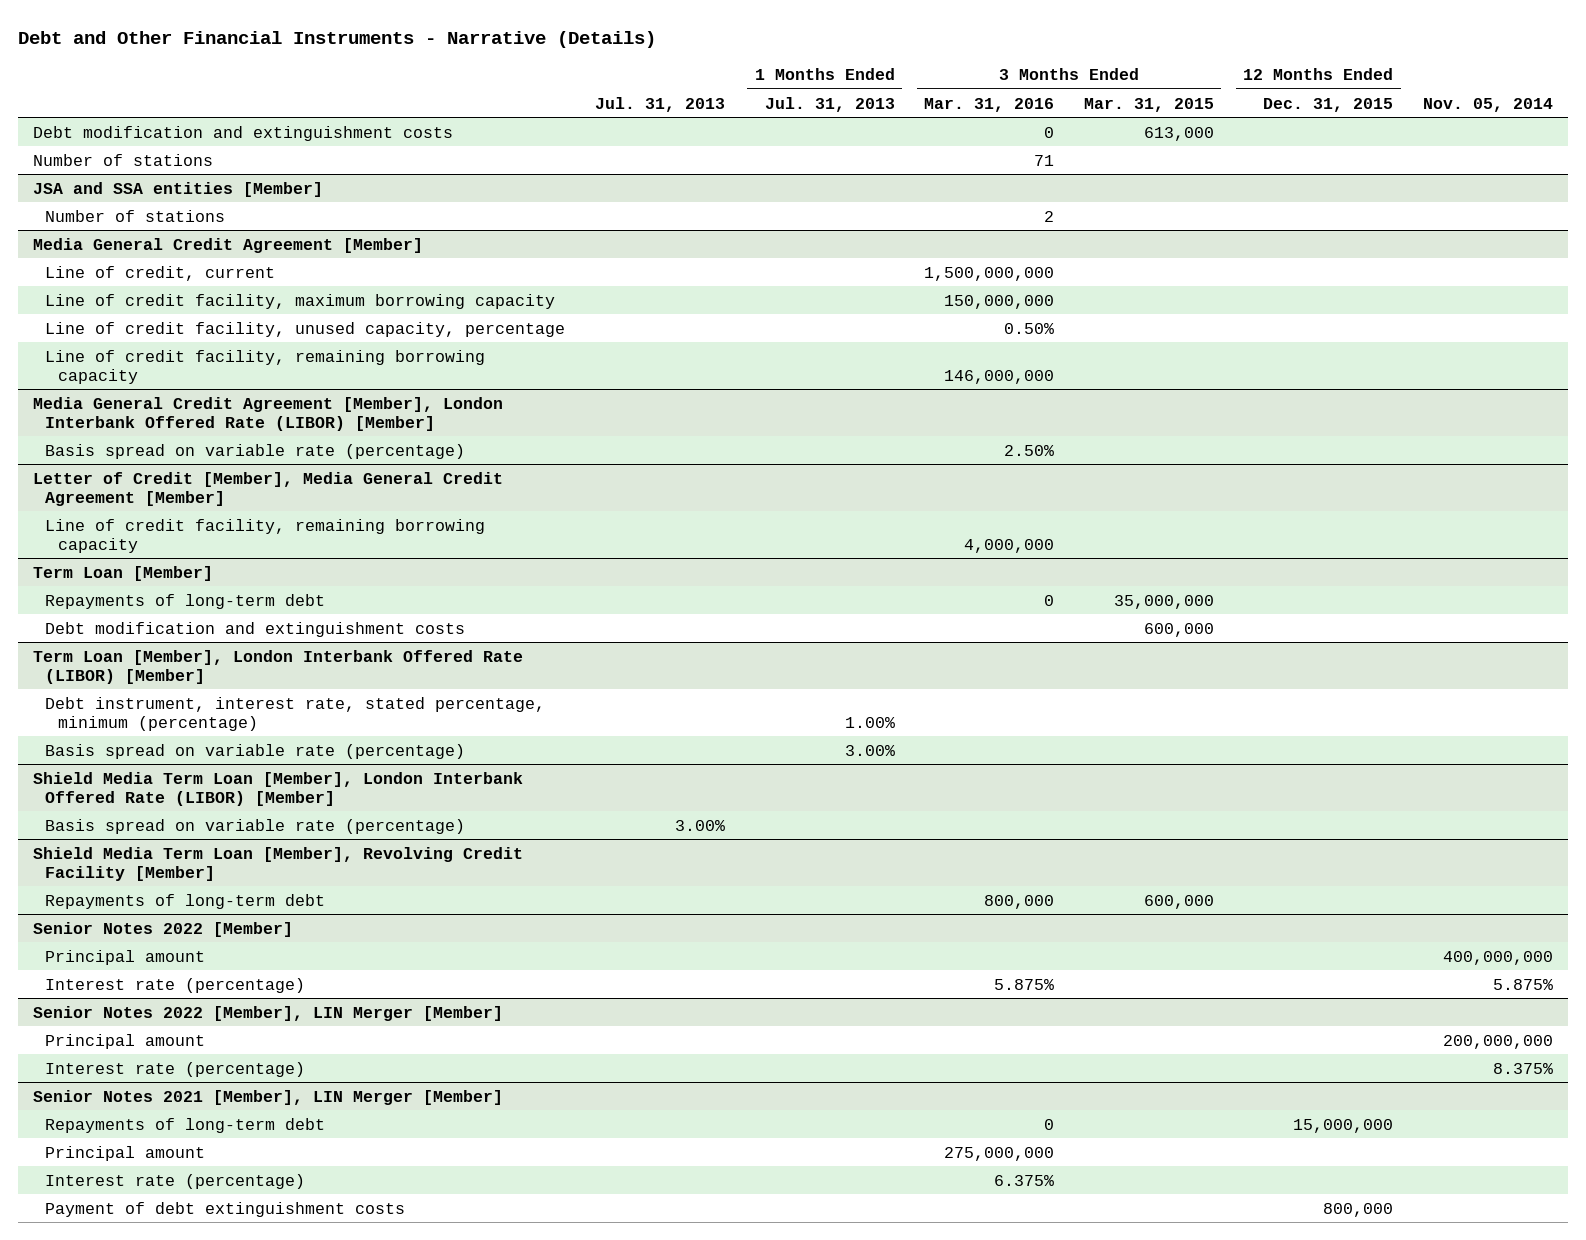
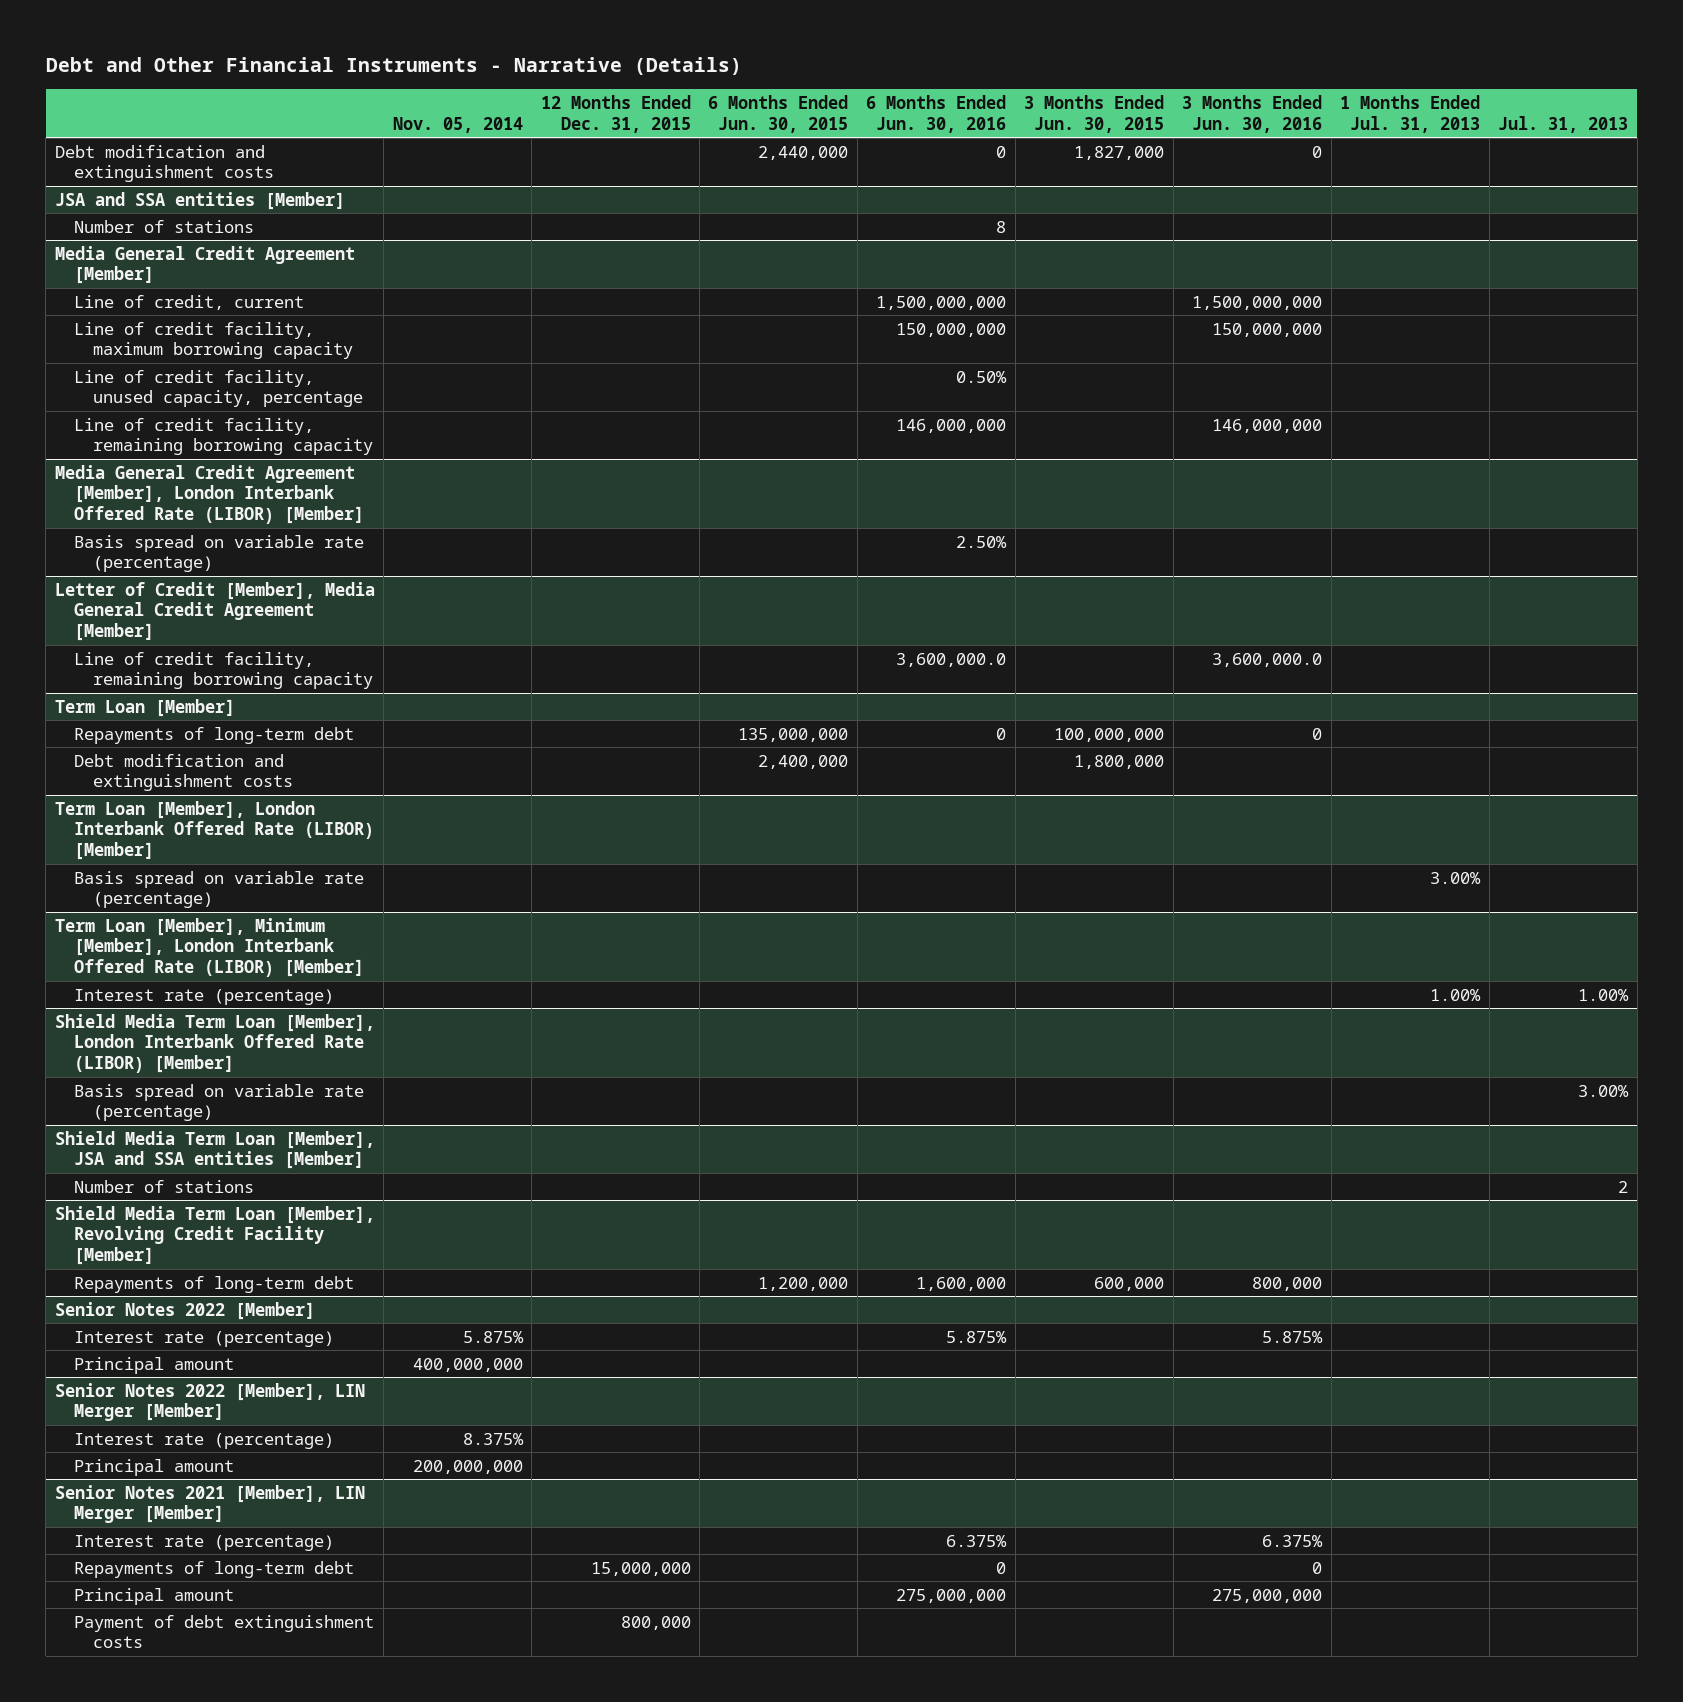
- | Jul. 31, 2013 | 1 Months Ended Jul. 31, 2013 | 3 Months Ended Mar. 31, 2016 | 3 Months Ended Mar. 31, 2015 | 12 Months Ended Dec. 31, 2015 | Nov. 05, 2014
+ | Nov. 05, 2014 | 12 Months Ended Dec. 31, 2015 | 6 Months Ended Jun. 30, 2015 | 6 Months Ended Jun. 30, 2016 | 3 Months Ended Jun. 30, 2015 | 3 Months Ended Jun. 30, 2016 | 1 Months Ended Jul. 31, 2013 | Jul. 31, 2013
- Number of stations | | | 71 | | |
@ Term Loan [Member], London Interbank Offered Rate (LIBOR) [Member]
- Debt instrument, interest rate, stated percentage, minimum (percentage) | | 1.00% | | | |
+ Term Loan [Member], Minimum [Member], London Interbank Offered Rate (LIBOR) [Member]
+ Interest rate (percentage) | | | | | | | 1.00% | 1.00%
+ Shield Media Term Loan [Member], JSA and SSA entities [Member]
+ Number of stations | | | | | | | | 2
@ Senior Notes 2022 [Member]
moved down: Principal amount | 400,000,000 | | | | | | |
@ Senior Notes 2022 [Member], LIN Merger [Member]
moved down: Principal amount | 200,000,000 | | | | | | |
@ Senior Notes 2021 [Member], LIN Merger [Member]
moved up: Interest rate (percentage) | | | | 6.375% | | 6.375% | |

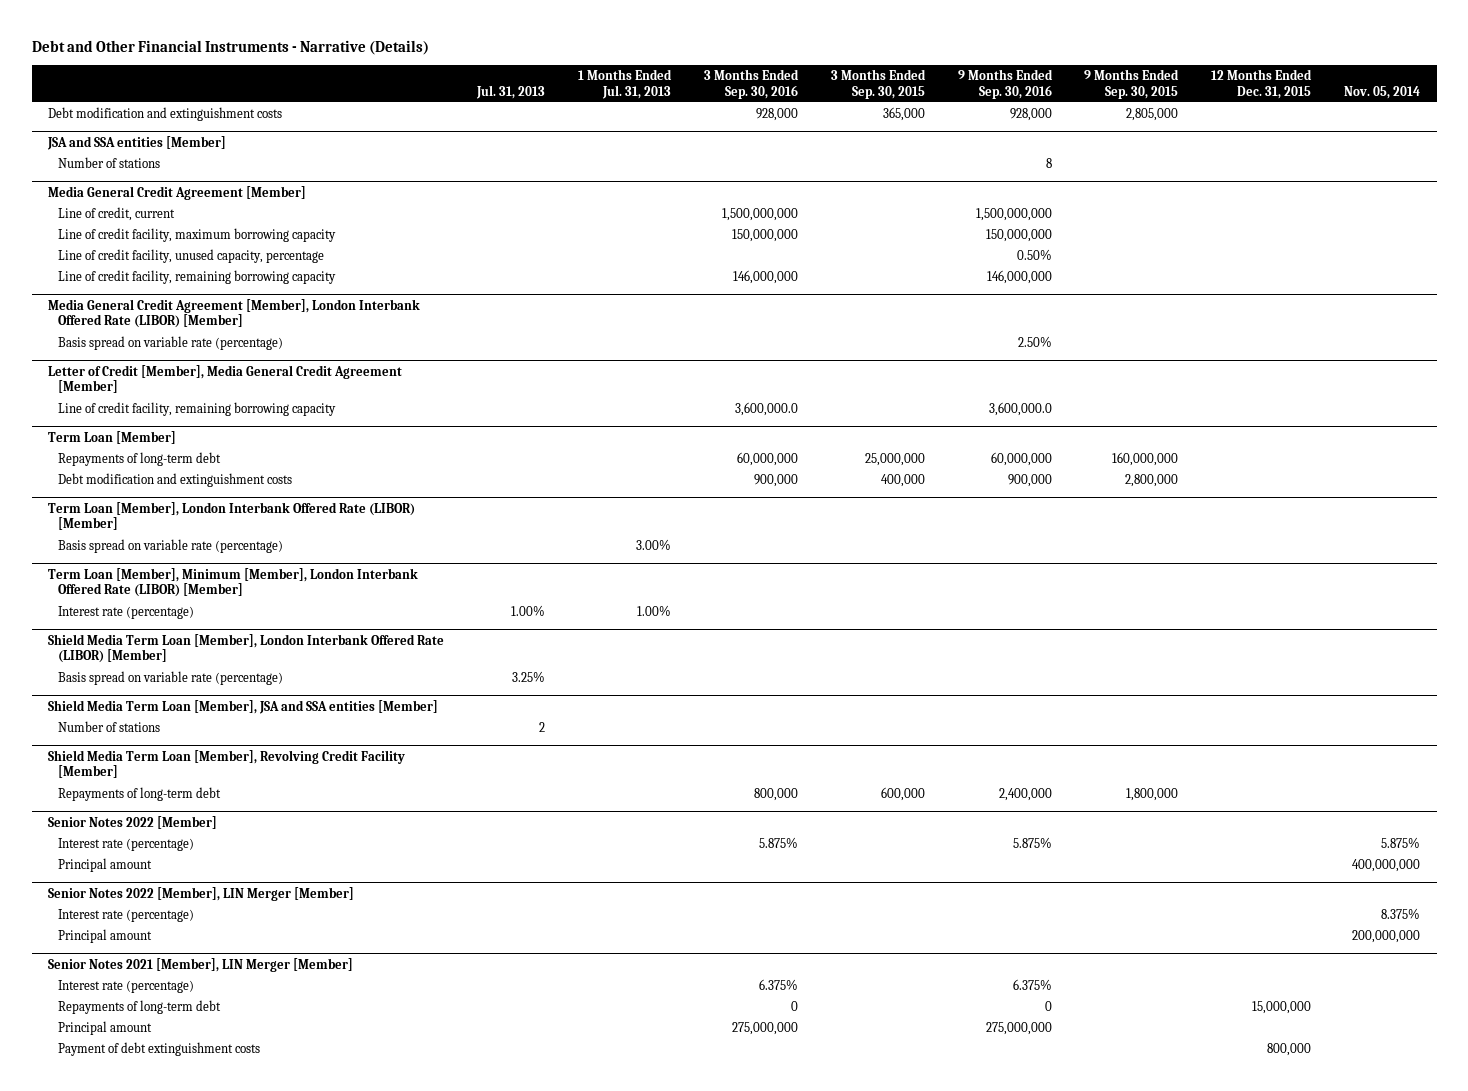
- | Nov. 05, 2014 | 12 Months Ended Dec. 31, 2015 | 6 Months Ended Jun. 30, 2015 | 6 Months Ended Jun. 30, 2016 | 3 Months Ended Jun. 30, 2015 | 3 Months Ended Jun. 30, 2016 | 1 Months Ended Jul. 31, 2013 | Jul. 31, 2013
+ | Jul. 31, 2013 | 1 Months Ended Jul. 31, 2013 | 3 Months Ended Sep. 30, 2016 | 3 Months Ended Sep. 30, 2015 | 9 Months Ended Sep. 30, 2016 | 9 Months Ended Sep. 30, 2015 | 12 Months Ended Dec. 31, 2015 | Nov. 05, 2014
@ Shield Media Term Loan [Member], London Interbank Offered Rate (LIBOR) [Member]
- Basis spread on variable rate (percentage) | | | | | | | | 3.00%
+ Basis spread on variable rate (percentage) | 3.25% | | | | | | |

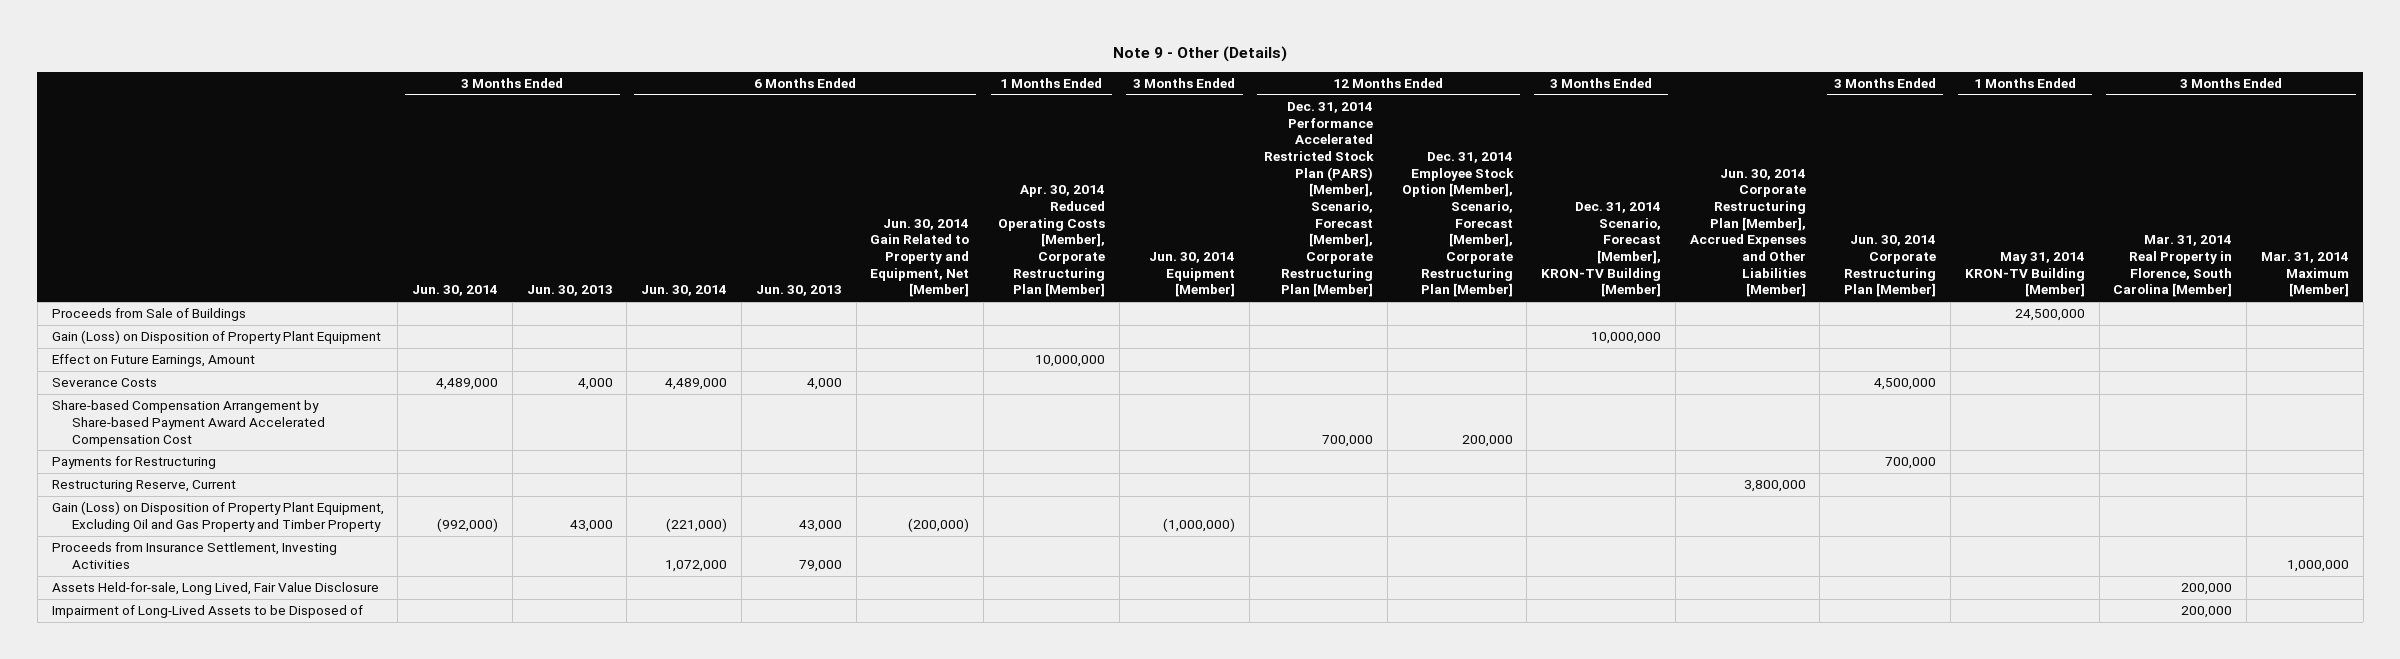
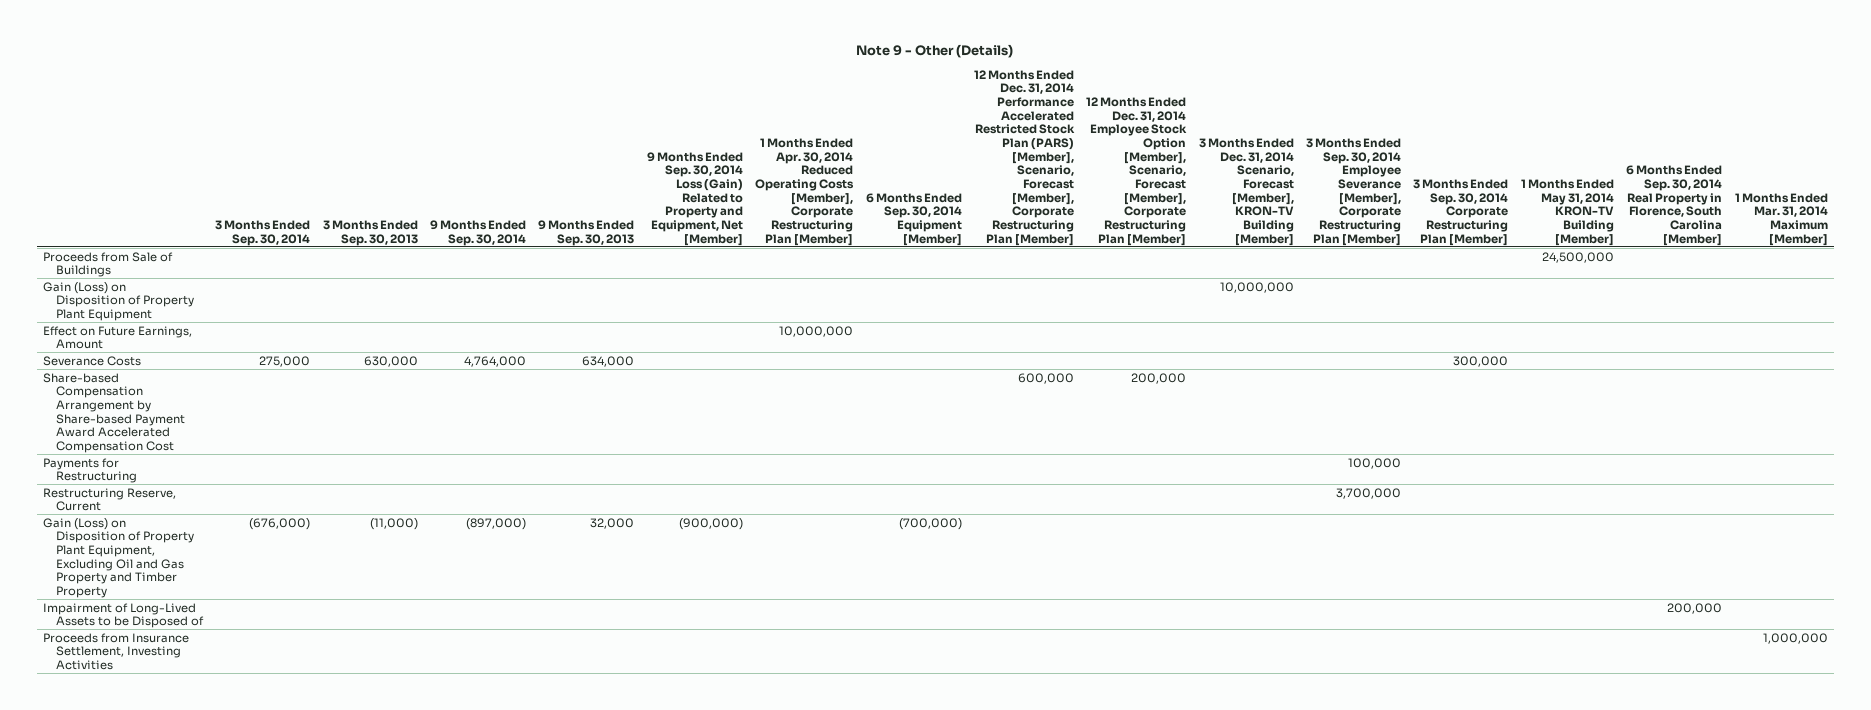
- | 3 Months Ended Jun. 30, 2014 | 3 Months Ended Jun. 30, 2013 | 6 Months Ended Jun. 30, 2014 | 6 Months Ended Jun. 30, 2013 | 6 Months Ended Jun. 30, 2014 Gain Related to Property and Equipment, Net [Member] | 1 Months Ended Apr. 30, 2014 Reduced Operating Costs [Member], Corporate Restructuring Plan [Member] | 3 Months Ended Jun. 30, 2014 Equipment [Member] | 12 Months Ended Dec. 31, 2014 Performance Accelerated Restricted Stock Plan (PARS) [Member], Scenario, Forecast [Member], Corporate Restructuring Plan [Member] | 12 Months Ended Dec. 31, 2014 Employee Stock Option [Member], Scenario, Forecast [Member], Corporate Restructuring Plan [Member] | 3 Months Ended Dec. 31, 2014 Scenario, Forecast [Member], KRON-TV Building [Member] | Jun. 30, 2014 Corporate Restructuring Plan [Member], Accrued Expenses and Other Liabilities [Member] | 3 Months Ended Jun. 30, 2014 Corporate Restructuring Plan [Member] | 1 Months Ended May 31, 2014 KRON-TV Building [Member] | 3 Months Ended Mar. 31, 2014 Real Property in Florence, South Carolina [Member] | 3 Months Ended Mar. 31, 2014 Maximum [Member]
+ | 3 Months Ended Sep. 30, 2014 | 3 Months Ended Sep. 30, 2013 | 9 Months Ended Sep. 30, 2014 | 9 Months Ended Sep. 30, 2013 | 9 Months Ended Sep. 30, 2014 Loss (Gain) Related to Property and Equipment, Net [Member] | 1 Months Ended Apr. 30, 2014 Reduced Operating Costs [Member], Corporate Restructuring Plan [Member] | 6 Months Ended Sep. 30, 2014 Equipment [Member] | 12 Months Ended Dec. 31, 2014 Performance Accelerated Restricted Stock Plan (PARS) [Member], Scenario, Forecast [Member], Corporate Restructuring Plan [Member] | 12 Months Ended Dec. 31, 2014 Employee Stock Option [Member], Scenario, Forecast [Member], Corporate Restructuring Plan [Member] | 3 Months Ended Dec. 31, 2014 Scenario, Forecast [Member], KRON-TV Building [Member] | 3 Months Ended Sep. 30, 2014 Employee Severance [Member], Corporate Restructuring Plan [Member] | 3 Months Ended Sep. 30, 2014 Corporate Restructuring Plan [Member] | 1 Months Ended May 31, 2014 KRON-TV Building [Member] | 6 Months Ended Sep. 30, 2014 Real Property in Florence, South Carolina [Member] | 1 Months Ended Mar. 31, 2014 Maximum [Member]
- Share-based Compensation Arrangement by Share-based Payment Award Accelerated Compensation Cost | | | | | | | | 700,000 | 200,000 | | | | | |
+ Share-based Compensation Arrangement by Share-based Payment Award Accelerated Compensation Cost | | | | | | | | 600,000 | 200,000 | | | | | |
- Assets Held-for-sale, Long Lived, Fair Value Disclosure | | | | | | | | | | | | | | 200,000 |
moved down: Proceeds from Insurance Settlement, Investing Activities | | | | | | | | | | | | | | | 1,000,000

